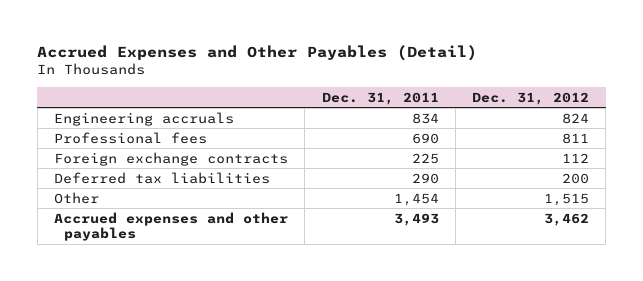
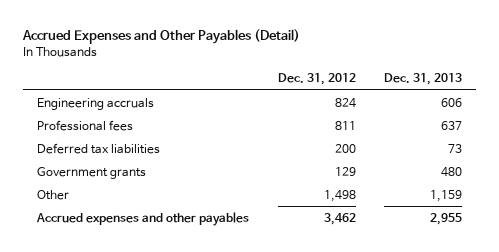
- | Dec. 31, 2011 | Dec. 31, 2012
+ | Dec. 31, 2012 | Dec. 31, 2013
- Foreign exchange contracts | 225 | 112
- Other | 1,454 | 1,515
+ Government grants | 129 | 480
+ Other | 1,498 | 1,159

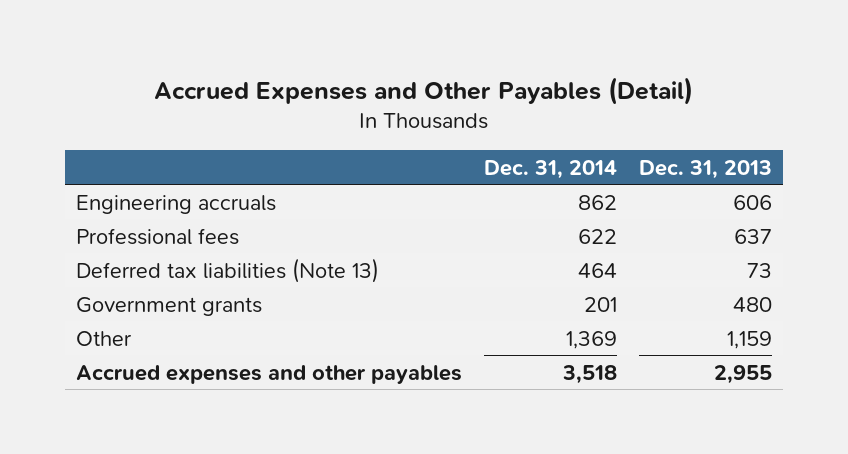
- | Dec. 31, 2012 | Dec. 31, 2013
+ | Dec. 31, 2014 | Dec. 31, 2013
- Deferred tax liabilities | 200 | 73
+ Deferred tax liabilities (Note 13) | 464 | 73

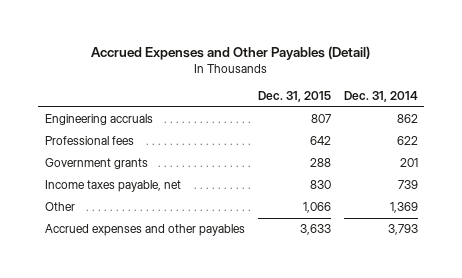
- | Dec. 31, 2014 | Dec. 31, 2013
+ | Dec. 31, 2015 | Dec. 31, 2014
- Deferred tax liabilities (Note 13) | 464 | 73
+ Income taxes payable, net | 830 | 739
- Accrued expenses and other payables | 3,518 | 2,955
+ Accrued expenses and other payables | 3,633 | 3,793

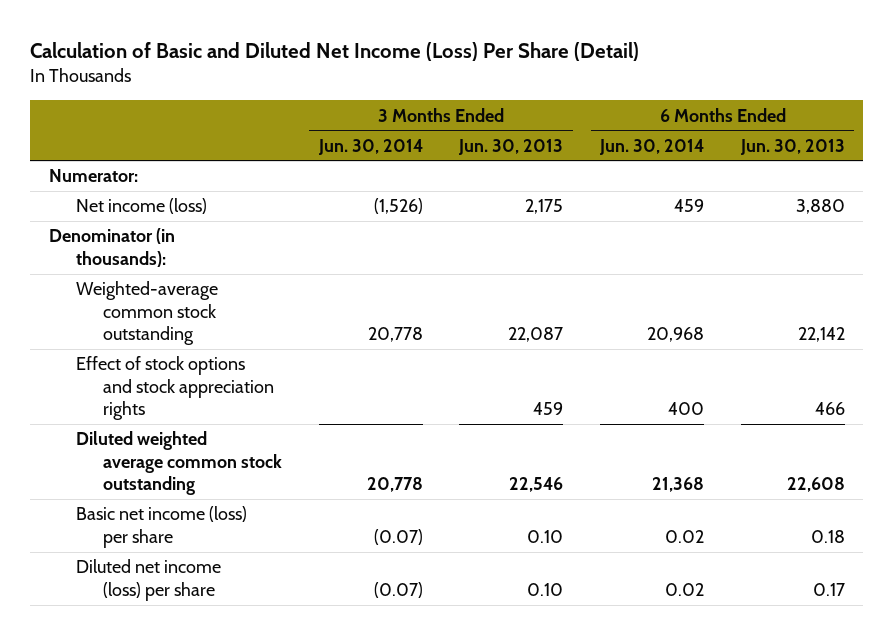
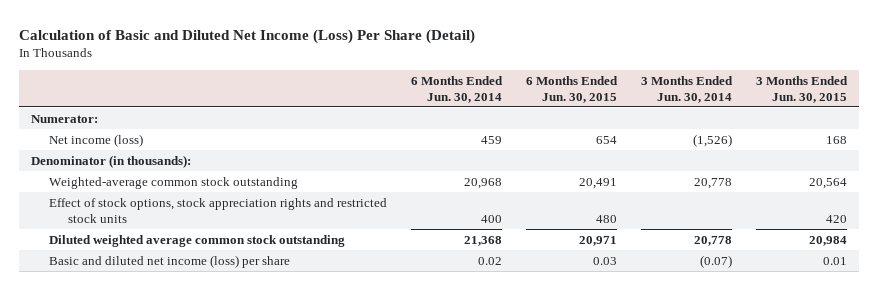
- | 3 Months Ended Jun. 30, 2014 | 3 Months Ended Jun. 30, 2013 | 6 Months Ended Jun. 30, 2014 | 6 Months Ended Jun. 30, 2013
+ | 6 Months Ended Jun. 30, 2014 | 6 Months Ended Jun. 30, 2015 | 3 Months Ended Jun. 30, 2014 | 3 Months Ended Jun. 30, 2015
- Effect of stock options and stock appreciation rights | | 459 | 400 | 466
+ Effect of stock options, stock appreciation rights and restricted stock units | 400 | 480 | | 420
- Basic net income (loss) per share | (0.07) | 0.10 | 0.02 | 0.18
- Diluted net income (loss) per share | (0.07) | 0.10 | 0.02 | 0.17
+ Basic and diluted net income (loss) per share | 0.02 | 0.03 | (0.07) | 0.01

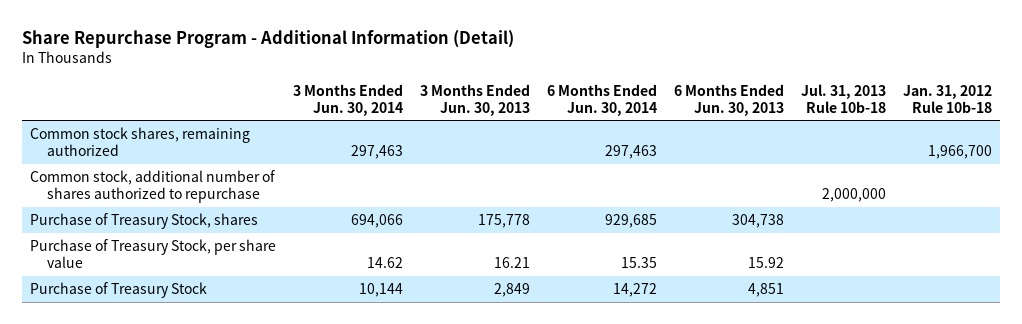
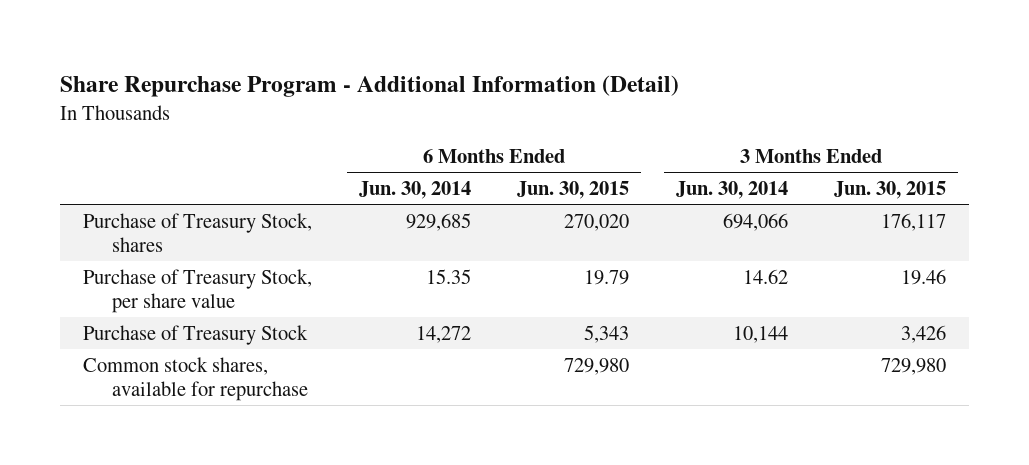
- | 3 Months Ended Jun. 30, 2014 | 3 Months Ended Jun. 30, 2013 | 6 Months Ended Jun. 30, 2014 | 6 Months Ended Jun. 30, 2013 | Jul. 31, 2013 Rule 10b-18 | Jan. 31, 2012 Rule 10b-18
+ | 6 Months Ended Jun. 30, 2014 | 6 Months Ended Jun. 30, 2015 | 3 Months Ended Jun. 30, 2014 | 3 Months Ended Jun. 30, 2015
- Common stock shares, remaining authorized | 297,463 | | 297,463 | | | 1,966,700
- Common stock, additional number of shares authorized to repurchase | | | | | 2,000,000 |
+ Common stock shares, available for repurchase | | 729,980 | | 729,980

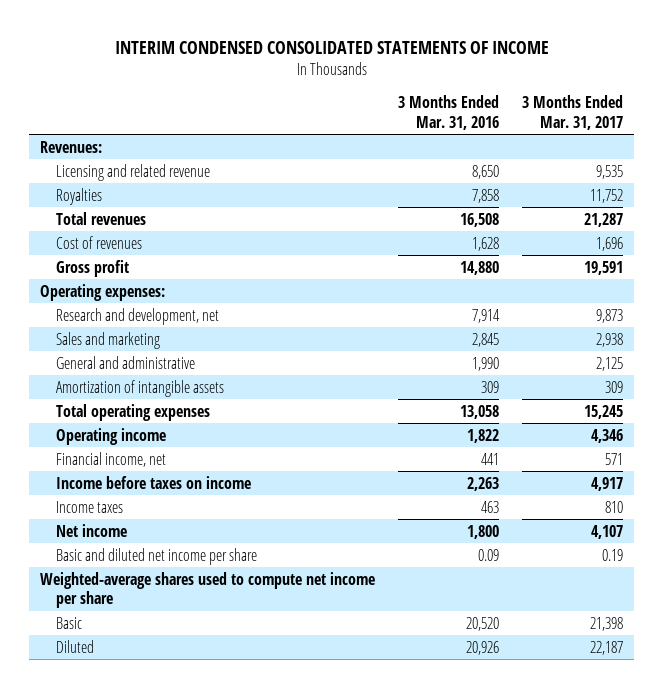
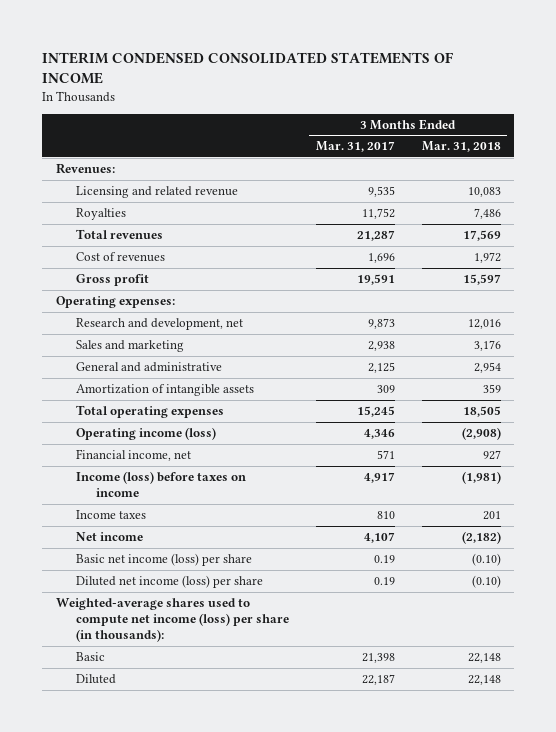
- | 3 Months Ended Mar. 31, 2016 | 3 Months Ended Mar. 31, 2017
+ | 3 Months Ended Mar. 31, 2017 | 3 Months Ended Mar. 31, 2018
- Operating income | 1,822 | 4,346
+ Operating income (loss) | 4,346 | (2,908)
- Income before taxes on income | 2,263 | 4,917
+ Income (loss) before taxes on income | 4,917 | (1,981)
- Basic and diluted net income per share | 0.09 | 0.19
- Weighted-average shares used to compute net income per share
+ Basic net income (loss) per share | 0.19 | (0.10)
+ Diluted net income (loss) per share | 0.19 | (0.10)
+ Weighted-average shares used to compute net income (loss) per share (in thousands):

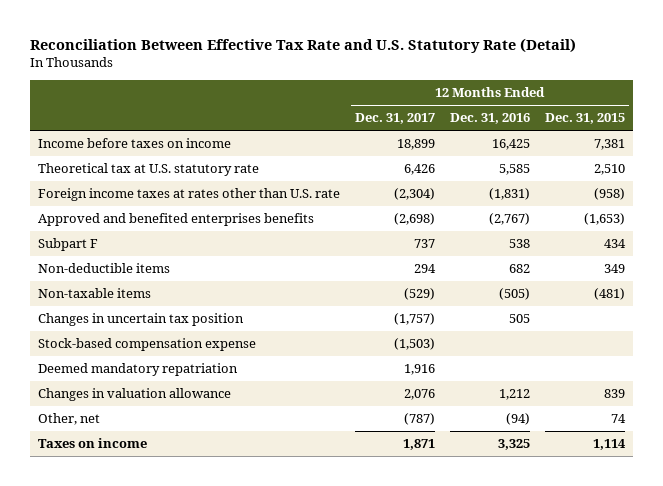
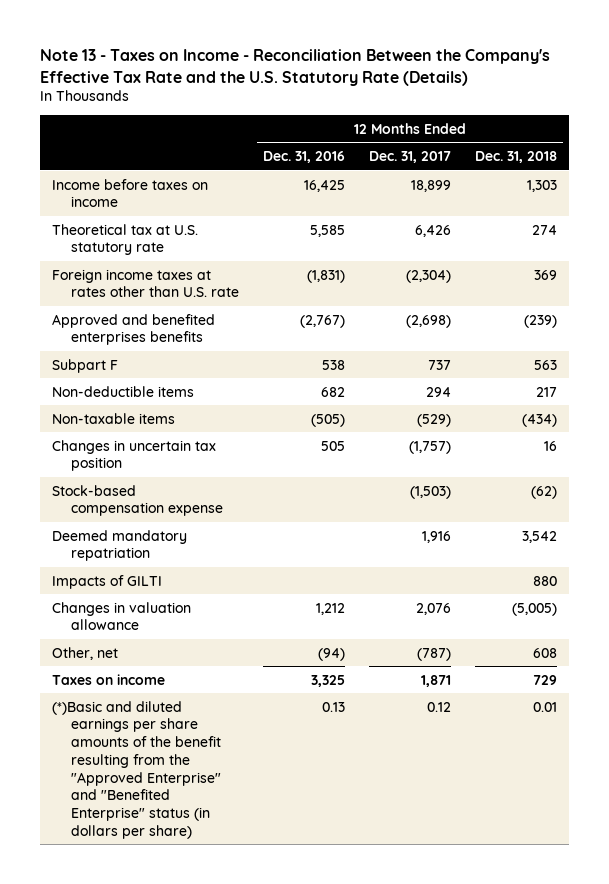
- Reconciliation Between Effective Tax Rate and U.S. Statutory Rate (Detail)
+ Note 13 - Taxes on Income - Reconciliation Between the Company's Effective Tax Rate and the U.S. Statutory Rate (Details)
- | 12 Months Ended Dec. 31, 2017 | 12 Months Ended Dec. 31, 2016 | 12 Months Ended Dec. 31, 2015
+ | 12 Months Ended Dec. 31, 2016 | 12 Months Ended Dec. 31, 2017 | 12 Months Ended Dec. 31, 2018
+ Impacts of GILTI | | | 880
+ (*)Basic and diluted earnings per share amounts of the benefit resulting from the "Approved Enterprise" and "Benefited Enterprise" status (in dollars per share) | 0.13 | 0.12 | 0.01

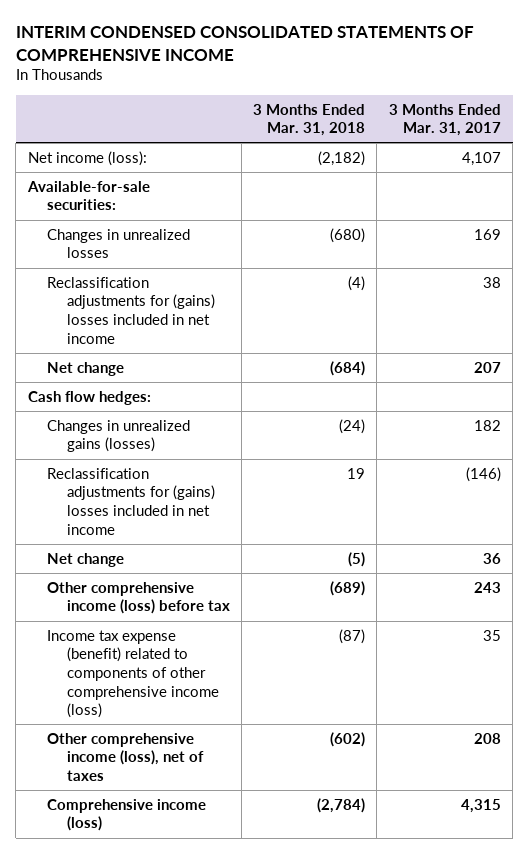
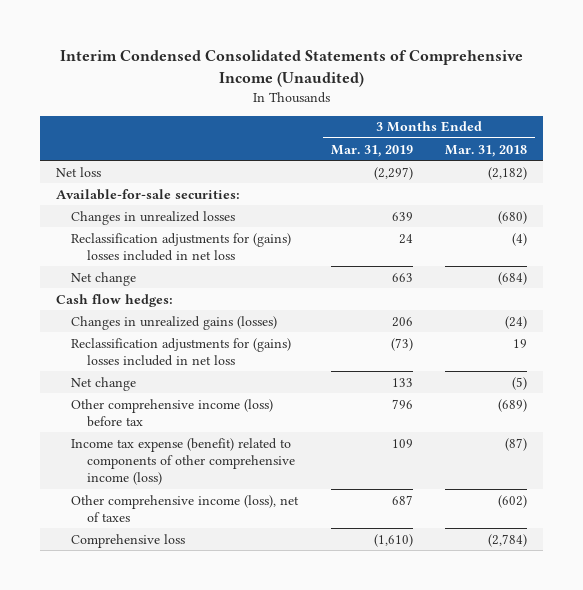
- INTERIM CONDENSED CONSOLIDATED STATEMENTS OF COMPREHENSIVE INCOME
+ Interim Condensed Consolidated Statements of Comprehensive Income (Unaudited)
- | 3 Months Ended Mar. 31, 2018 | 3 Months Ended Mar. 31, 2017
+ | 3 Months Ended Mar. 31, 2019 | 3 Months Ended Mar. 31, 2018
- Net income (loss): | (2,182) | 4,107
+ Net loss | (2,297) | (2,182)
- Reclassification adjustments for (gains) losses included in net income | (4) | 38
+ Reclassification adjustments for (gains) losses included in net loss | 24 | (4)
- Reclassification adjustments for (gains) losses included in net income | 19 | (146)
+ Reclassification adjustments for (gains) losses included in net loss | (73) | 19
- Comprehensive income (loss) | (2,784) | 4,315
+ Comprehensive loss | (1,610) | (2,784)

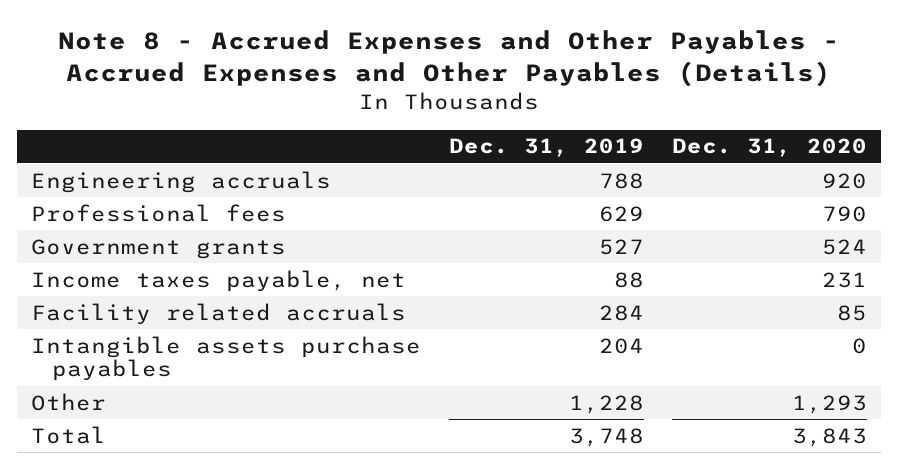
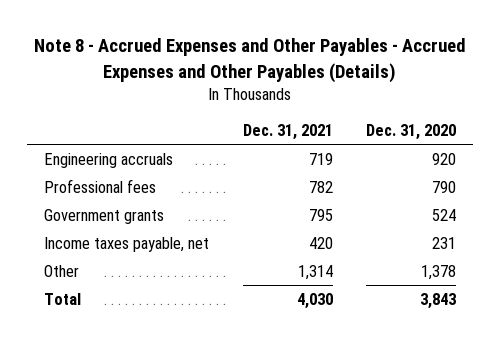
- | Dec. 31, 2019 | Dec. 31, 2020
+ | Dec. 31, 2021 | Dec. 31, 2020
- Facility related accruals | 284 | 85
- Intangible assets purchase payables | 204 | 0
- Other | 1,228 | 1,293
+ Other | 1,314 | 1,378

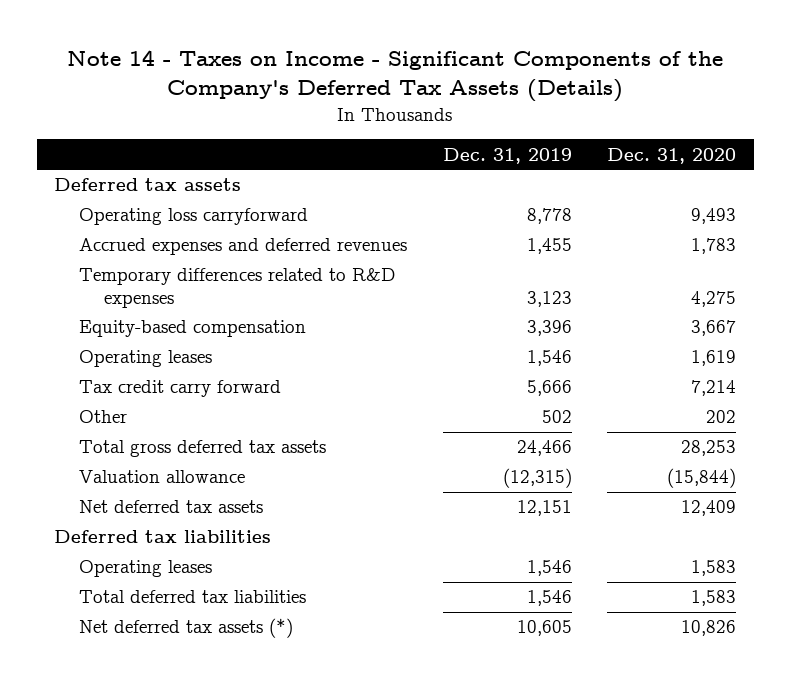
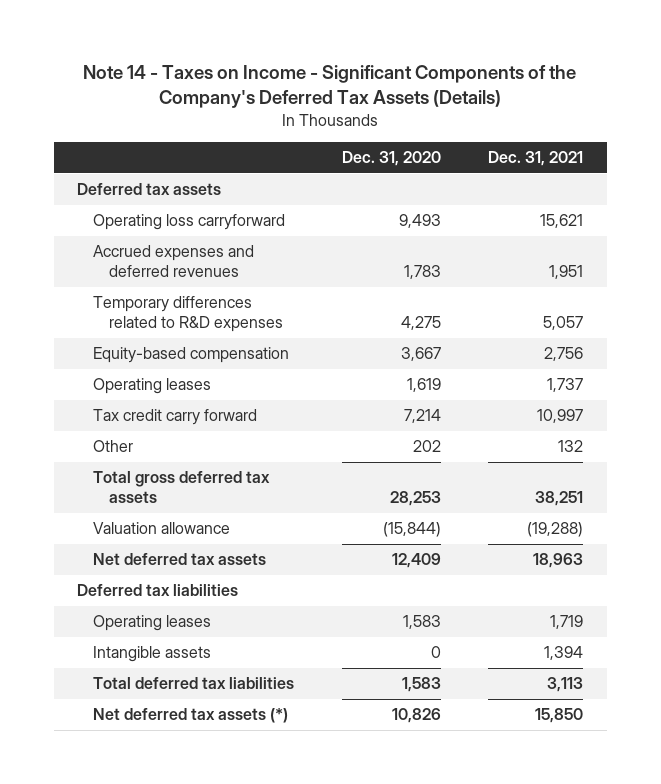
- | Dec. 31, 2019 | Dec. 31, 2020
+ | Dec. 31, 2020 | Dec. 31, 2021
+ Intangible assets | 0 | 1,394

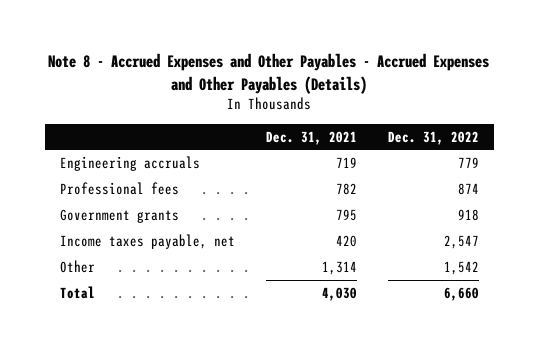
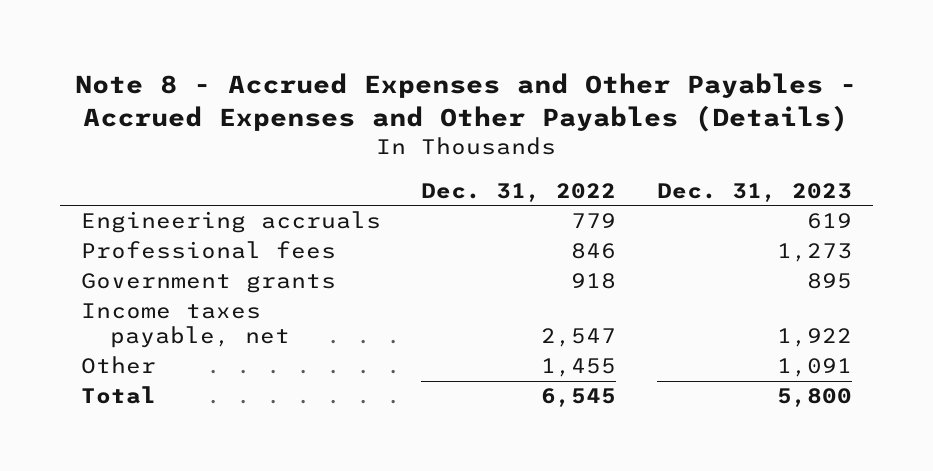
- | Dec. 31, 2021 | Dec. 31, 2022
+ | Dec. 31, 2022 | Dec. 31, 2023
- Professional fees | 782 | 874
+ Professional fees | 846 | 1,273
- Other | 1,314 | 1,542
- Total | 4,030 | 6,660
+ Other | 1,455 | 1,091
+ Total | 6,545 | 5,800

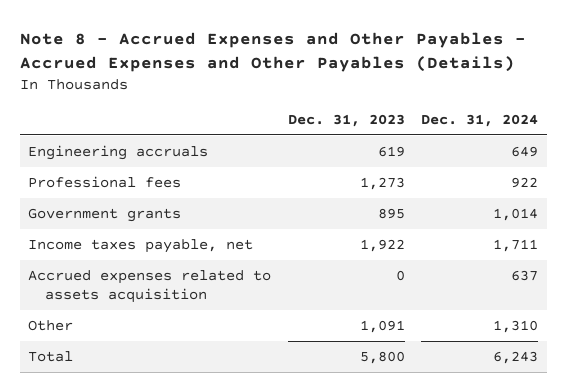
- | Dec. 31, 2022 | Dec. 31, 2023
+ | Dec. 31, 2023 | Dec. 31, 2024
+ Accrued expenses related to assets acquisition | 0 | 637

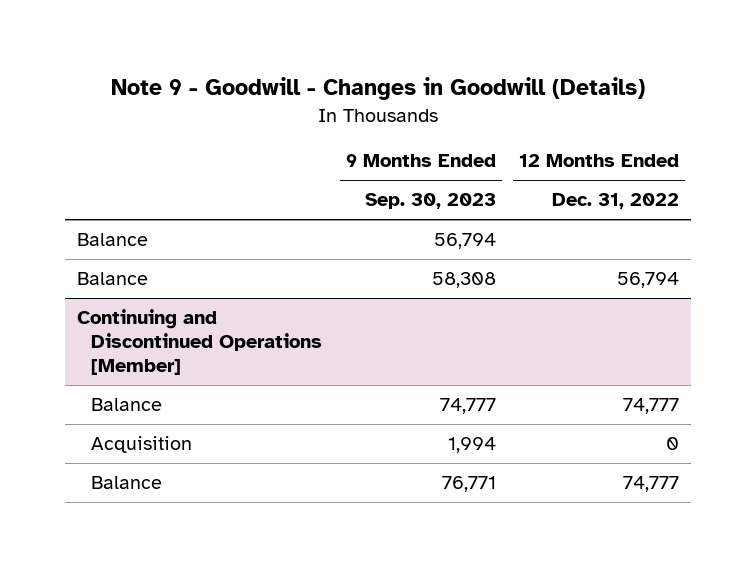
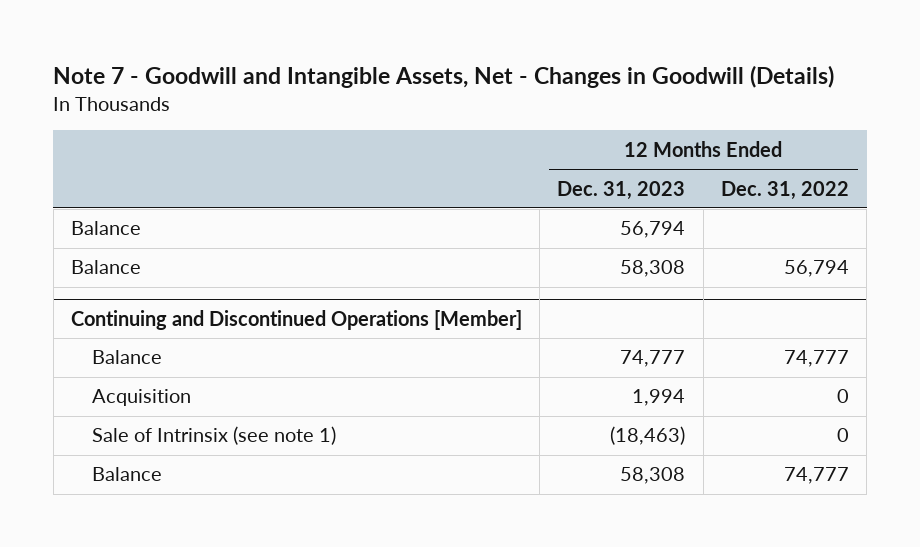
- Note 9 - Goodwill - Changes in Goodwill (Details)
+ Note 7 - Goodwill and Intangible Assets, Net - Changes in Goodwill (Details)
- | 9 Months Ended Sep. 30, 2023 | 12 Months Ended Dec. 31, 2022
+ | 12 Months Ended Dec. 31, 2023 | 12 Months Ended Dec. 31, 2022
@ Continuing and Discontinued Operations [Member]
+ Sale of Intrinsix (see note 1) | (18,463) | 0

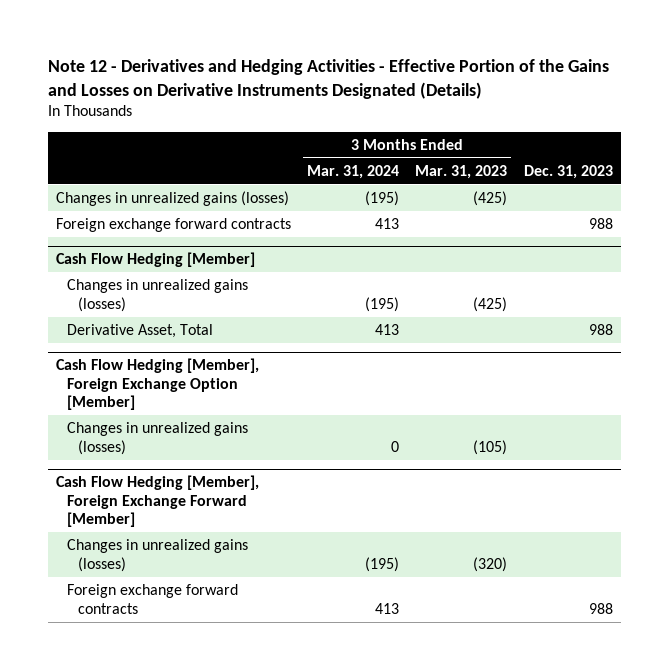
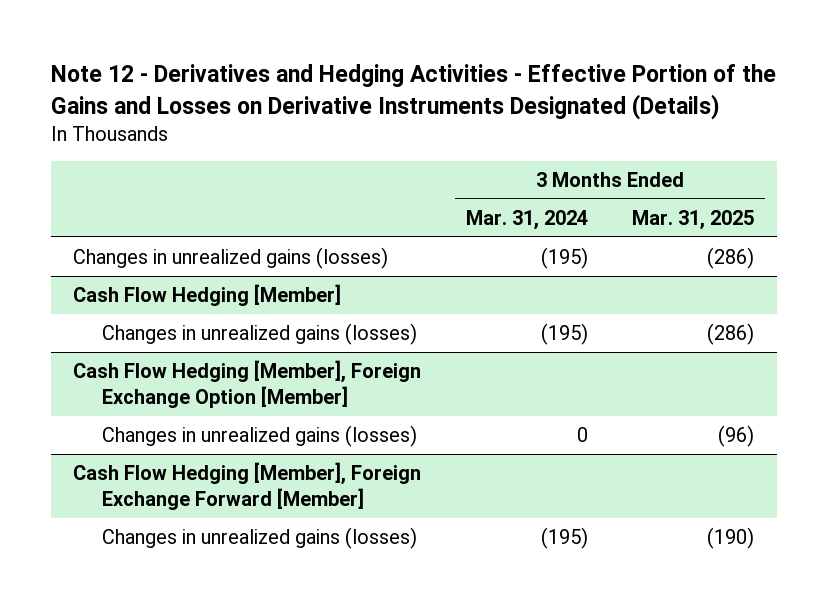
- | 3 Months Ended Mar. 31, 2024 | 3 Months Ended Mar. 31, 2023 | Dec. 31, 2023
+ | 3 Months Ended Mar. 31, 2024 | 3 Months Ended Mar. 31, 2025
- Foreign exchange forward contracts | 413 | | 988
@ Cash Flow Hedging [Member]
- Derivative Asset, Total | 413 | | 988
@ Cash Flow Hedging [Member], Foreign Exchange Forward [Member]
- Foreign exchange forward contracts | 413 | | 988

